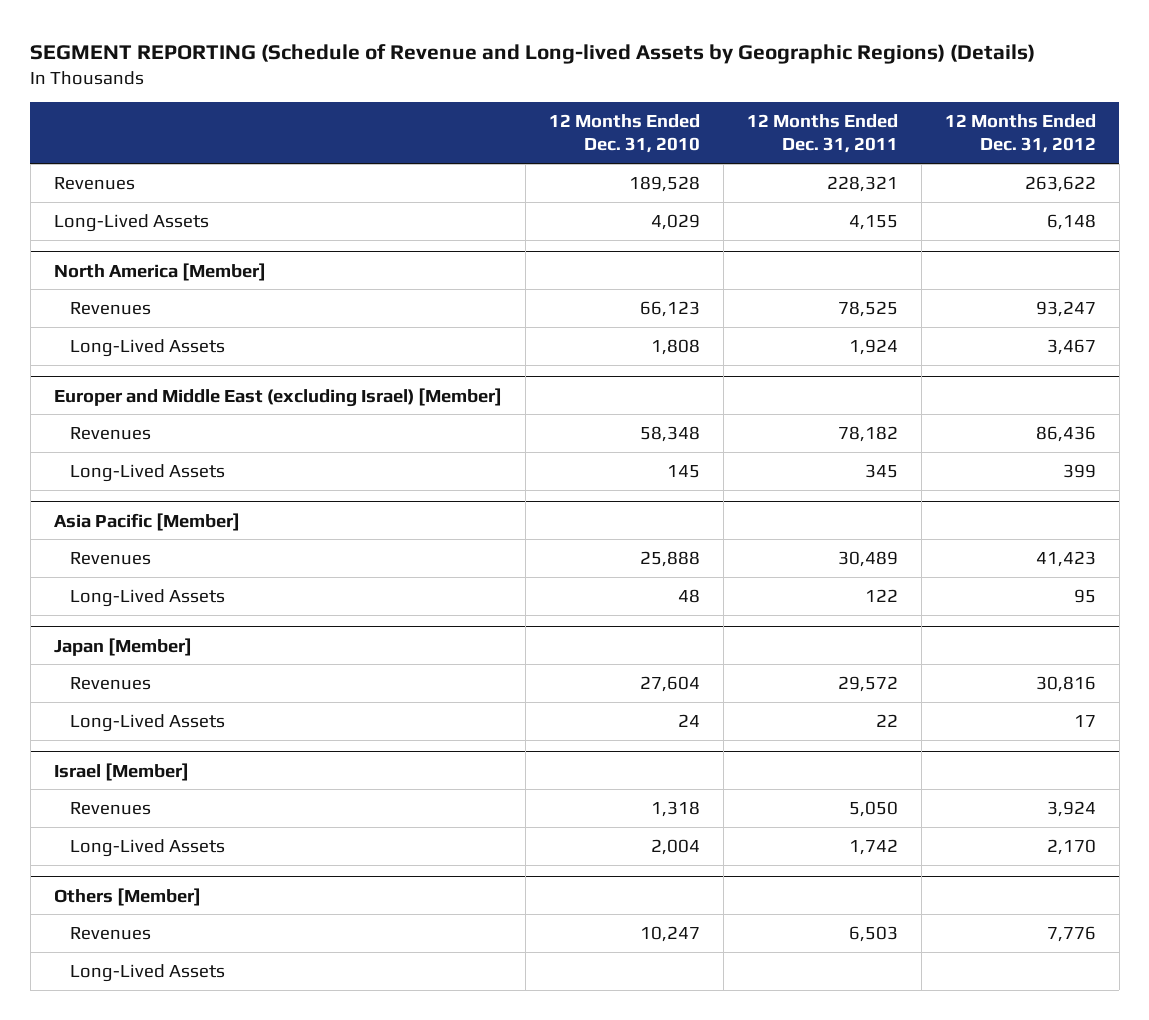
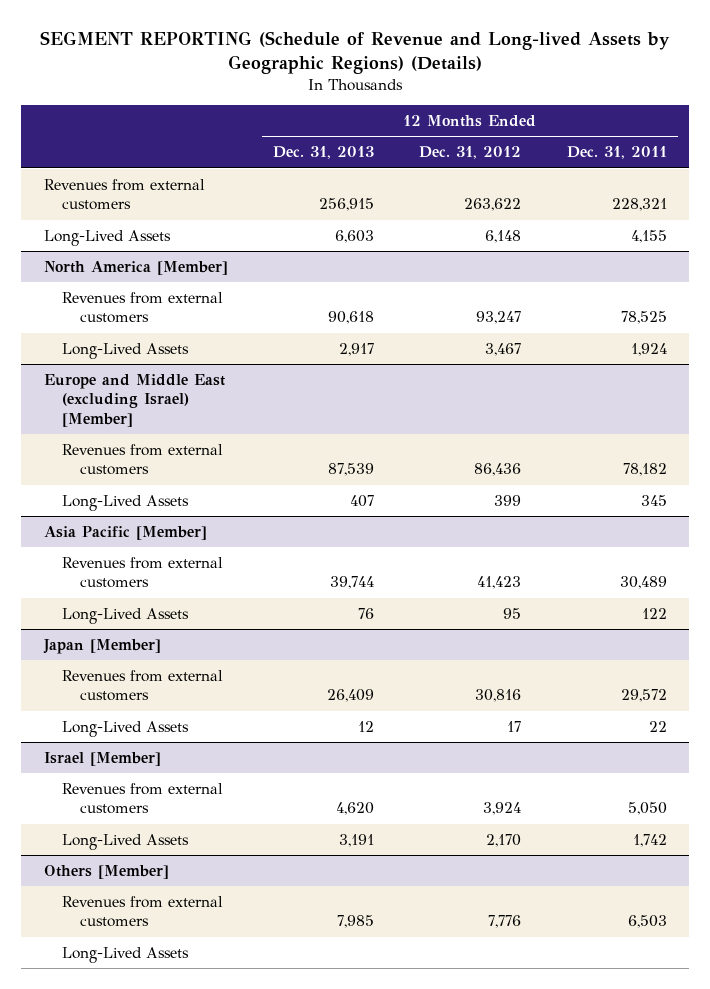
- | 12 Months Ended Dec. 31, 2010 | 12 Months Ended Dec. 31, 2011 | 12 Months Ended Dec. 31, 2012
+ | 12 Months Ended Dec. 31, 2013 | 12 Months Ended Dec. 31, 2012 | 12 Months Ended Dec. 31, 2011
- Revenues | 189,528 | 228,321 | 263,622
+ Revenues from external customers | 256,915 | 263,622 | 228,321
@ North America [Member]
- Revenues | 66,123 | 78,525 | 93,247
+ Revenues from external customers | 90,618 | 93,247 | 78,525
- Europer and Middle East (excluding Israel) [Member]
- Revenues | 58,348 | 78,182 | 86,436
+ Europe and Middle East (excluding Israel) [Member]
+ Revenues from external customers | 87,539 | 86,436 | 78,182
@ Asia Pacific [Member]
- Revenues | 25,888 | 30,489 | 41,423
+ Revenues from external customers | 39,744 | 41,423 | 30,489
@ Japan [Member]
- Revenues | 27,604 | 29,572 | 30,816
+ Revenues from external customers | 26,409 | 30,816 | 29,572
@ Israel [Member]
- Revenues | 1,318 | 5,050 | 3,924
+ Revenues from external customers | 4,620 | 3,924 | 5,050
@ Others [Member]
- Revenues | 10,247 | 6,503 | 7,776
+ Revenues from external customers | 7,985 | 7,776 | 6,503

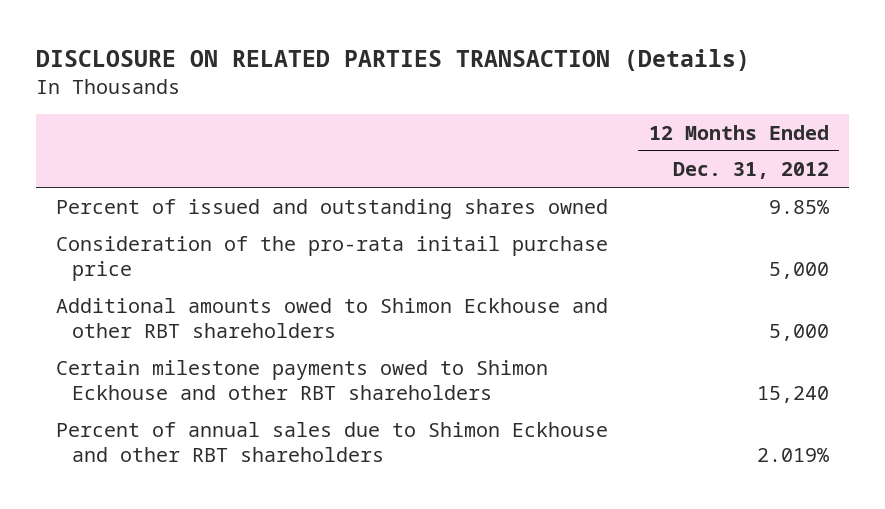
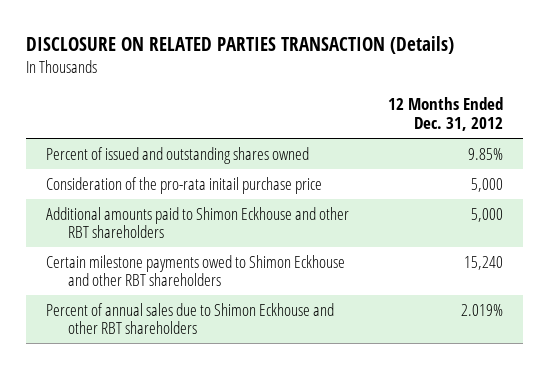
- Additional amounts owed to Shimon Eckhouse and other RBT shareholders | 5,000
+ Additional amounts paid to Shimon Eckhouse and other RBT shareholders | 5,000

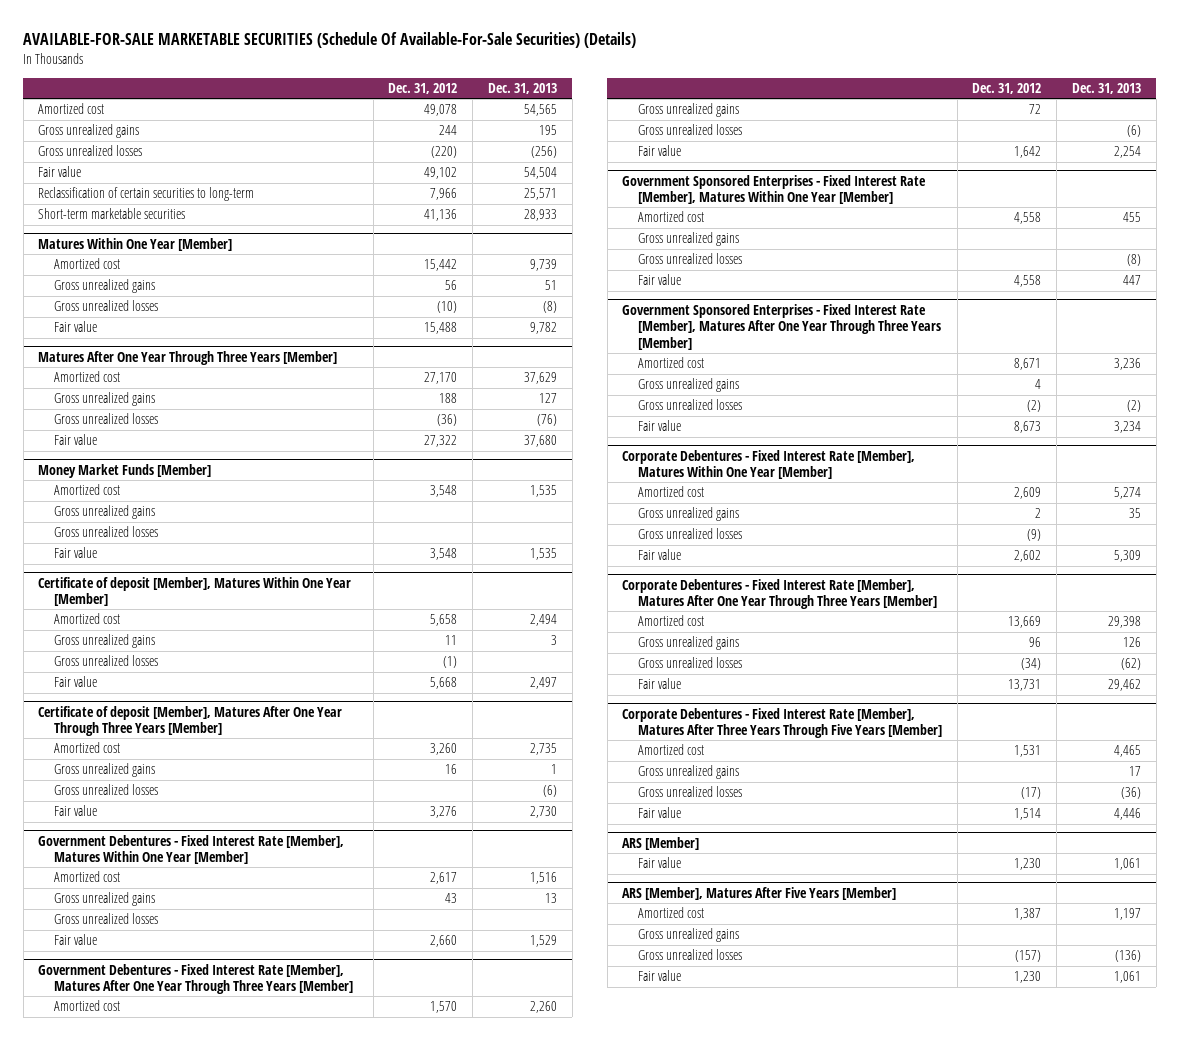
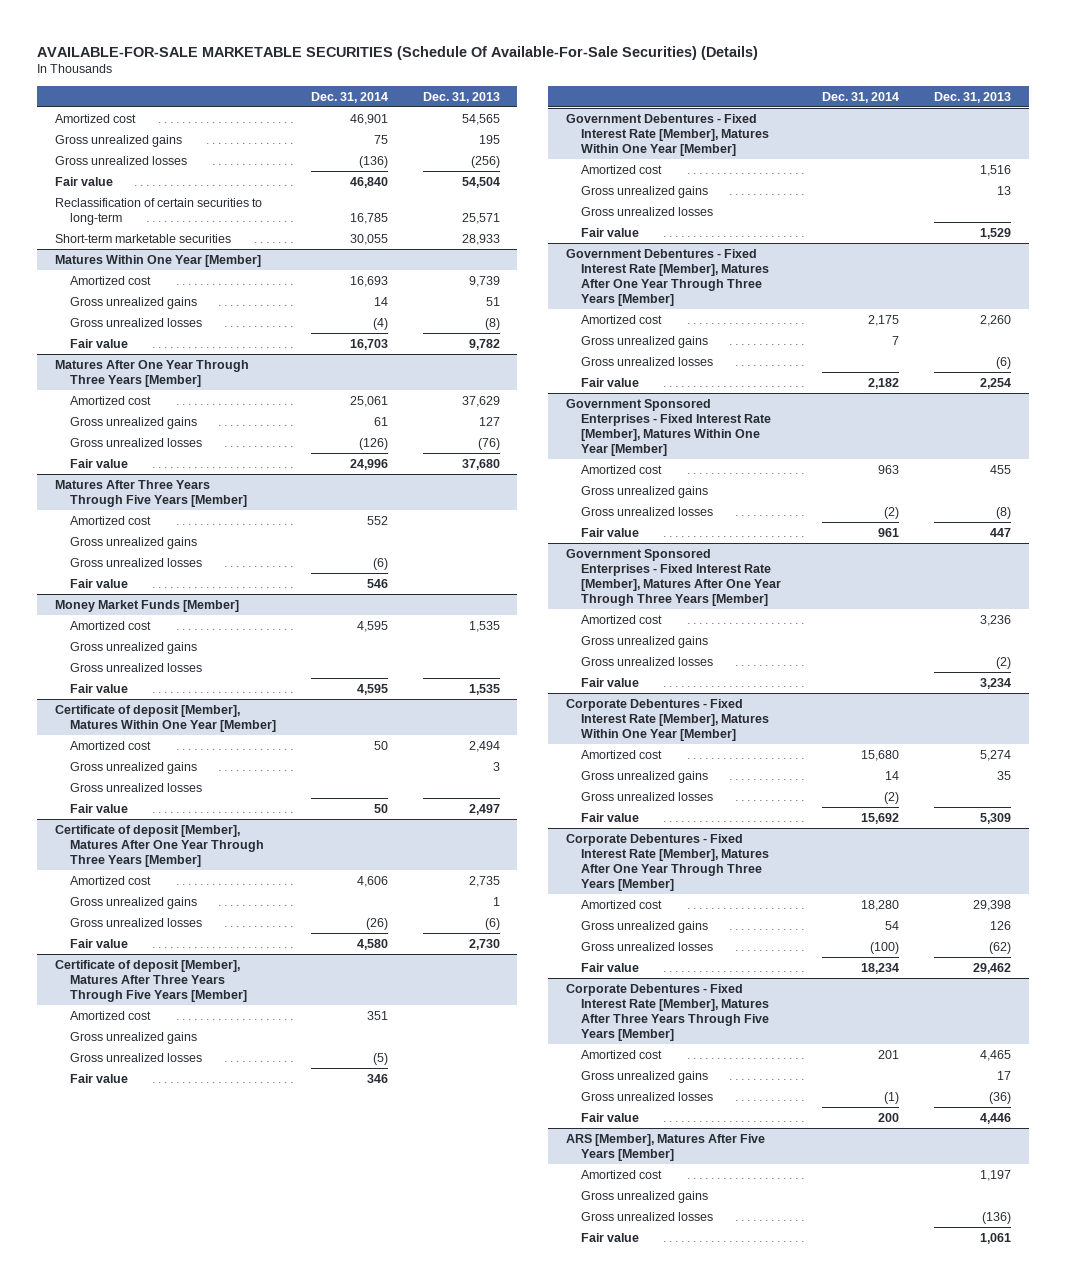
- | Dec. 31, 2012 | Dec. 31, 2013
+ | Dec. 31, 2014 | Dec. 31, 2013
+ Matures After Three Years Through Five Years [Member]
+ Amortized cost | 552 |
+ Gross unrealized gains
+ Gross unrealized losses | (6) |
+ Fair value | 546 |
+ Certificate of deposit [Member], Matures After Three Years Through Five Years [Member]
+ Amortized cost | 351 |
+ Gross unrealized gains
+ Gross unrealized losses | (5) |
+ Fair value | 346 |
- ARS [Member]
- Fair value | 1,230 | 1,061

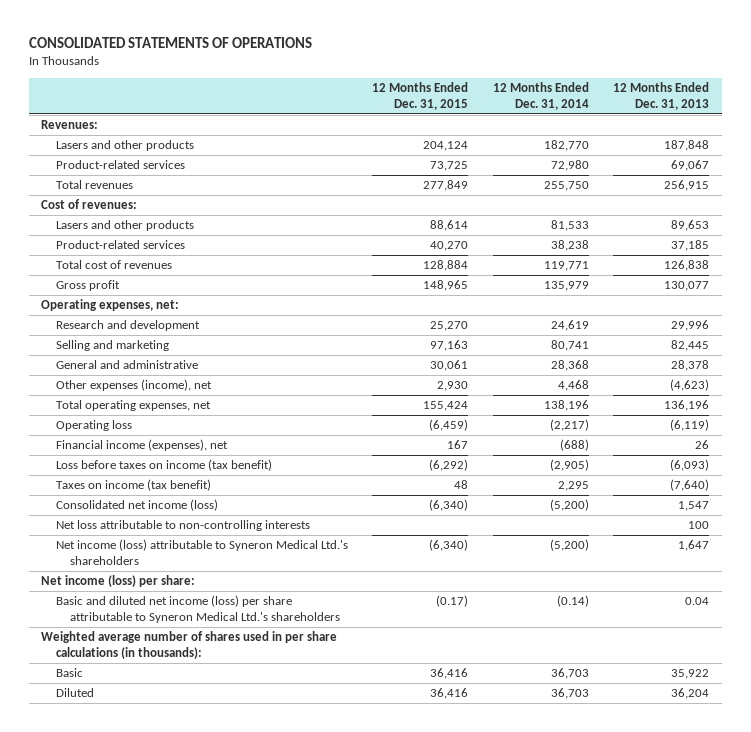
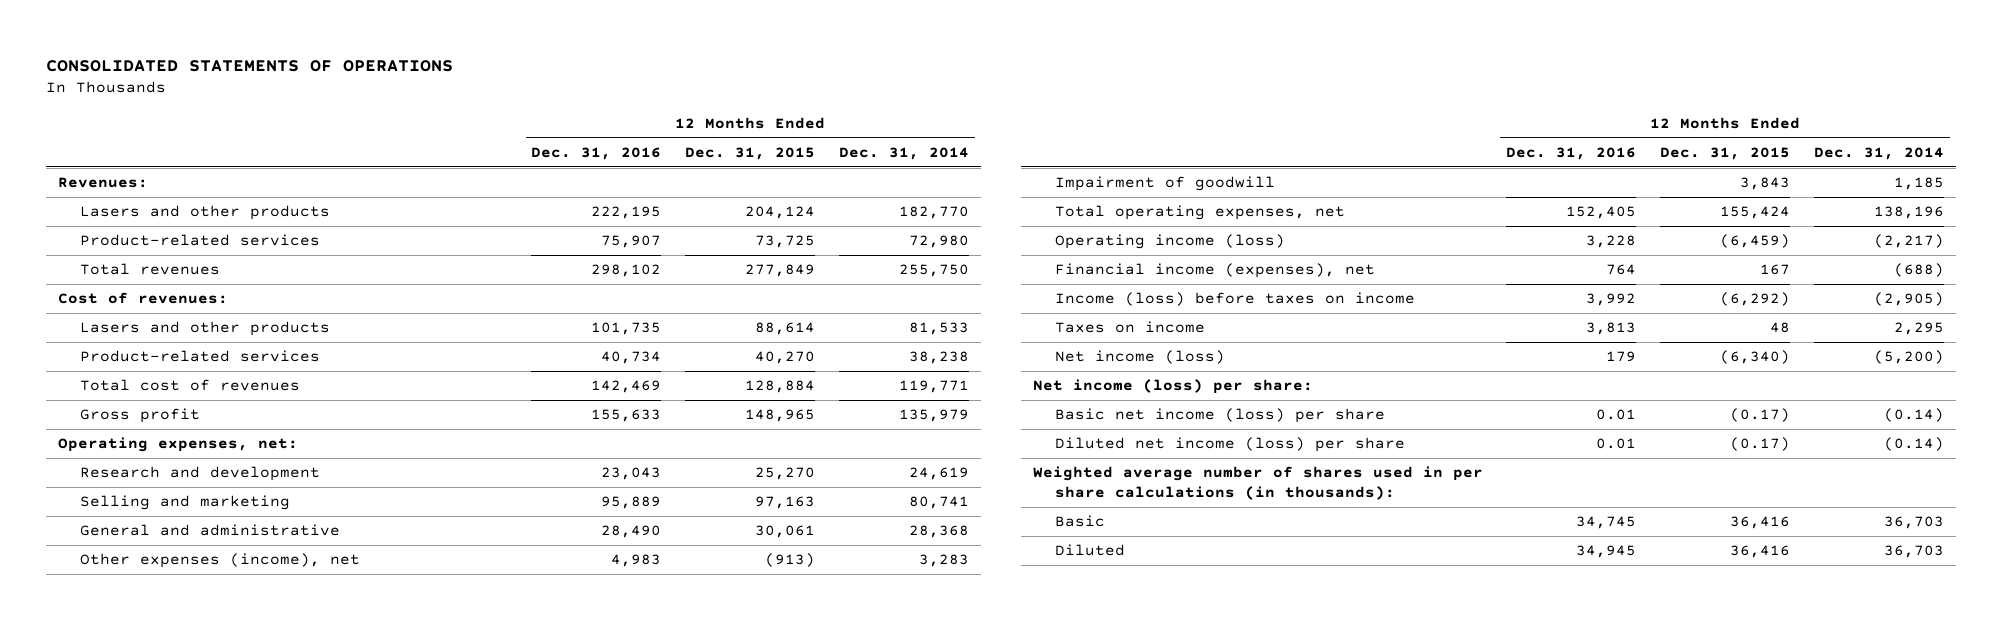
- | 12 Months Ended Dec. 31, 2015 | 12 Months Ended Dec. 31, 2014 | 12 Months Ended Dec. 31, 2013
+ | 12 Months Ended Dec. 31, 2016 | 12 Months Ended Dec. 31, 2015 | 12 Months Ended Dec. 31, 2014
- Other expenses (income), net | 2,930 | 4,468 | (4,623)
+ Other expenses (income), net | 4,983 | (913) | 3,283
+ Impairment of goodwill | | 3,843 | 1,185
- Operating loss | (6,459) | (2,217) | (6,119)
+ Operating income (loss) | 3,228 | (6,459) | (2,217)
- Loss before taxes on income (tax benefit) | (6,292) | (2,905) | (6,093)
- Taxes on income (tax benefit) | 48 | 2,295 | (7,640)
- Consolidated net income (loss) | (6,340) | (5,200) | 1,547
- Net loss attributable to non-controlling interests | | | 100
- Net income (loss) attributable to Syneron Medical Ltd.'s shareholders | (6,340) | (5,200) | 1,647
+ Income (loss) before taxes on income | 3,992 | (6,292) | (2,905)
+ Taxes on income | 3,813 | 48 | 2,295
+ Net income (loss) | 179 | (6,340) | (5,200)
- Basic and diluted net income (loss) per share attributable to Syneron Medical Ltd.'s shareholders | (0.17) | (0.14) | 0.04
+ Basic net income (loss) per share | 0.01 | (0.17) | (0.14)
+ Diluted net income (loss) per share | 0.01 | (0.17) | (0.14)

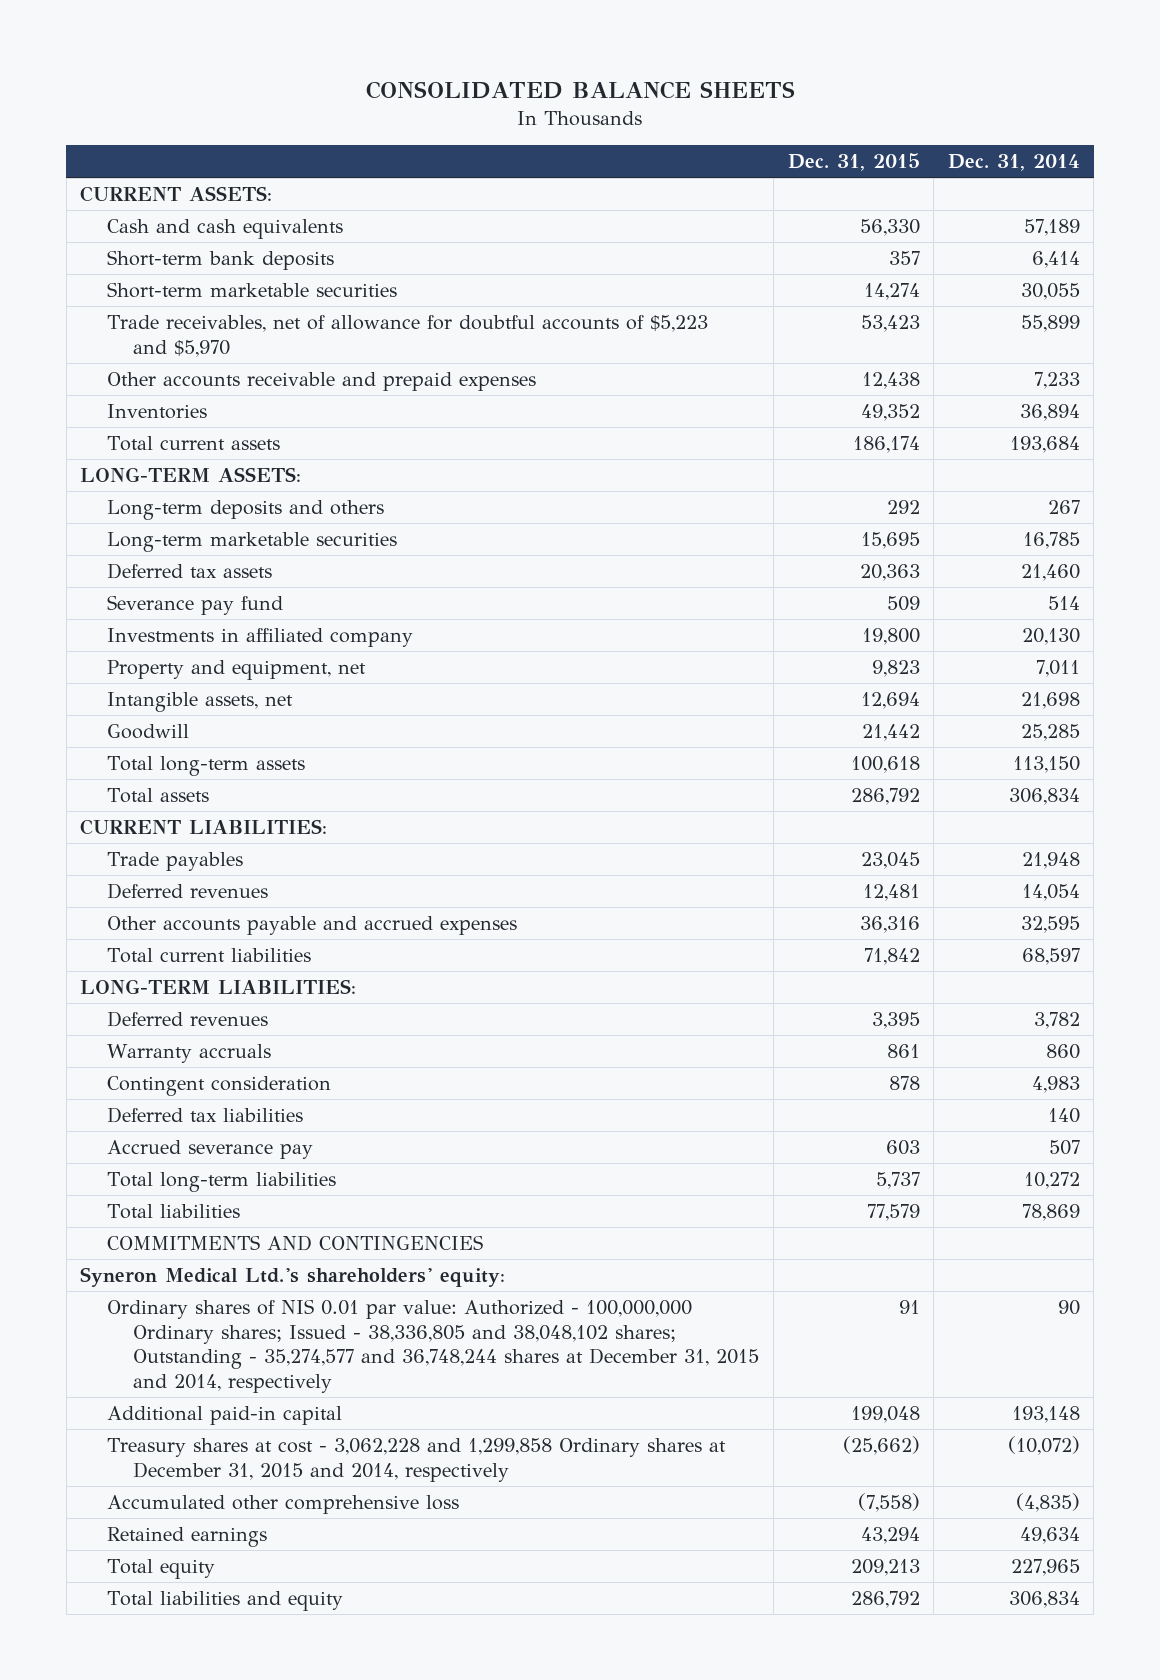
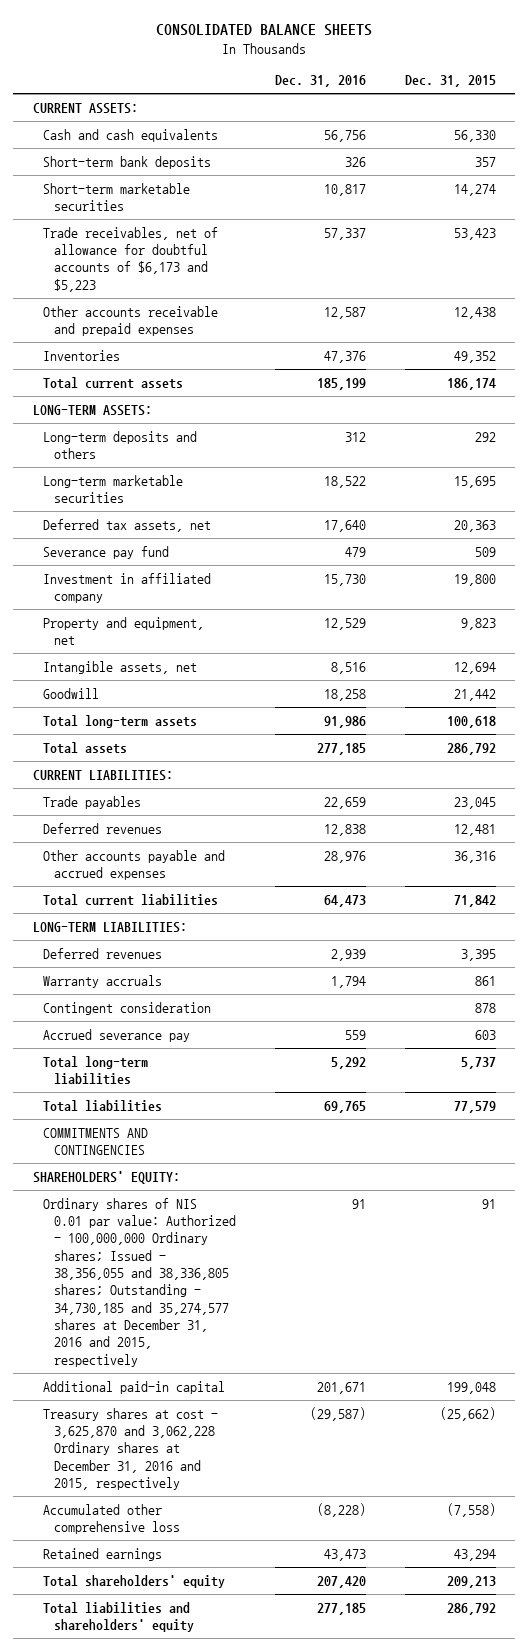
- | Dec. 31, 2015 | Dec. 31, 2014
+ | Dec. 31, 2016 | Dec. 31, 2015
- Trade receivables, net of allowance for doubtful accounts of $5,223 and $5,970 | 53,423 | 55,899
+ Trade receivables, net of allowance for doubtful accounts of $6,173 and $5,223 | 57,337 | 53,423
- Deferred tax assets | 20,363 | 21,460
+ Deferred tax assets, net | 17,640 | 20,363
- Investments in affiliated company | 19,800 | 20,130
+ Investment in affiliated company | 15,730 | 19,800
- Deferred tax liabilities | | 140
- Syneron Medical Ltd.'s shareholders' equity:
- Ordinary shares of NIS 0.01 par value: Authorized - 100,000,000 Ordinary shares; Issued - 38,336,805 and 38,048,102 shares; Outstanding - 35,274,577 and 36,748,244 shares at December 31, 2015 and 2014, respectively | 91 | 90
+ SHAREHOLDERS' EQUITY:
+ Ordinary shares of NIS 0.01 par value: Authorized - 100,000,000 Ordinary shares; Issued - 38,356,055 and 38,336,805 shares; Outstanding - 34,730,185 and 35,274,577 shares at December 31, 2016 and 2015, respectively | 91 | 91
- Treasury shares at cost - 3,062,228 and 1,299,858 Ordinary shares at December 31, 2015 and 2014, respectively | (25,662) | (10,072)
+ Treasury shares at cost - 3,625,870 and 3,062,228 Ordinary shares at December 31, 2016 and 2015, respectively | (29,587) | (25,662)
- Total equity | 209,213 | 227,965
- Total liabilities and equity | 286,792 | 306,834
+ Total shareholders' equity | 207,420 | 209,213
+ Total liabilities and shareholders' equity | 277,185 | 286,792

